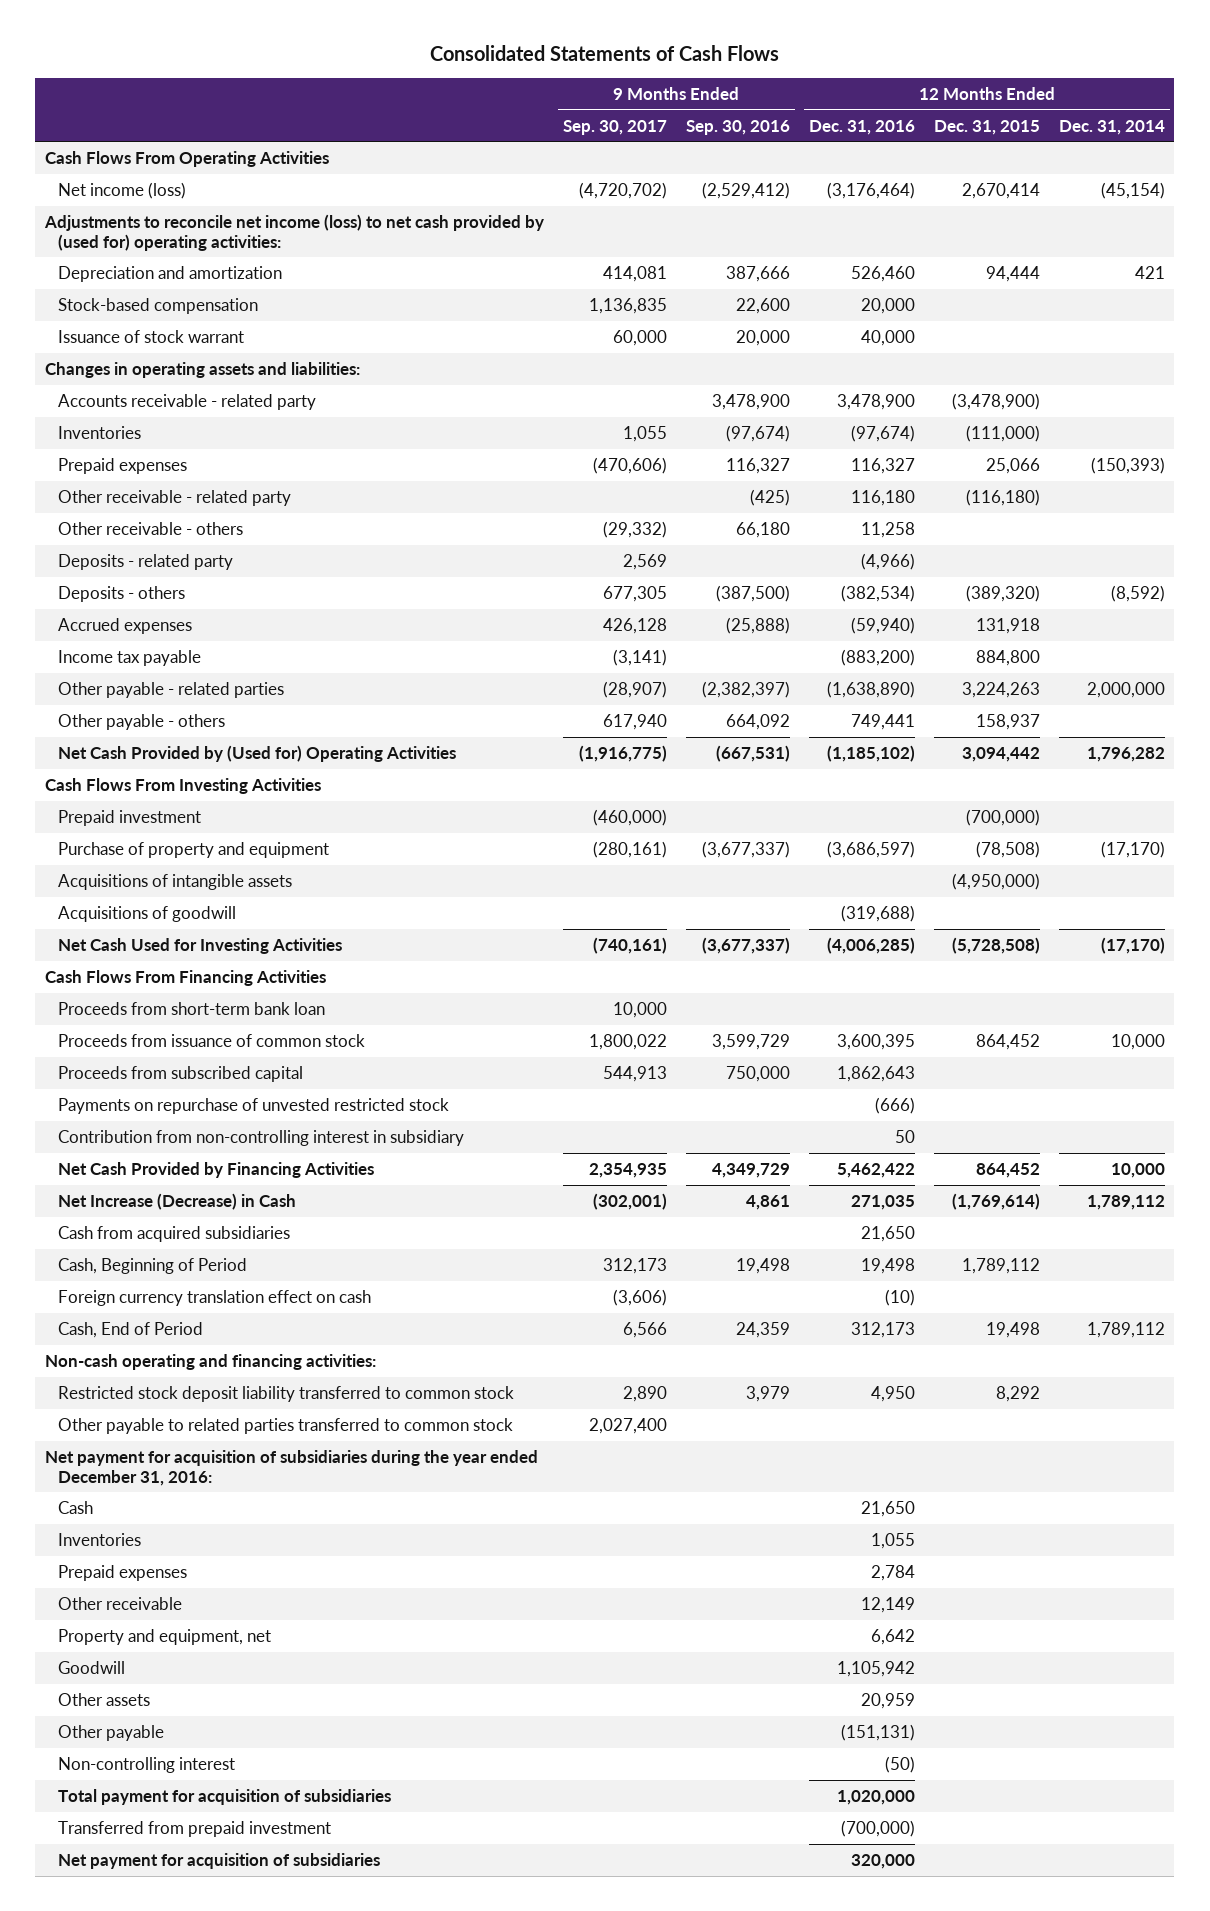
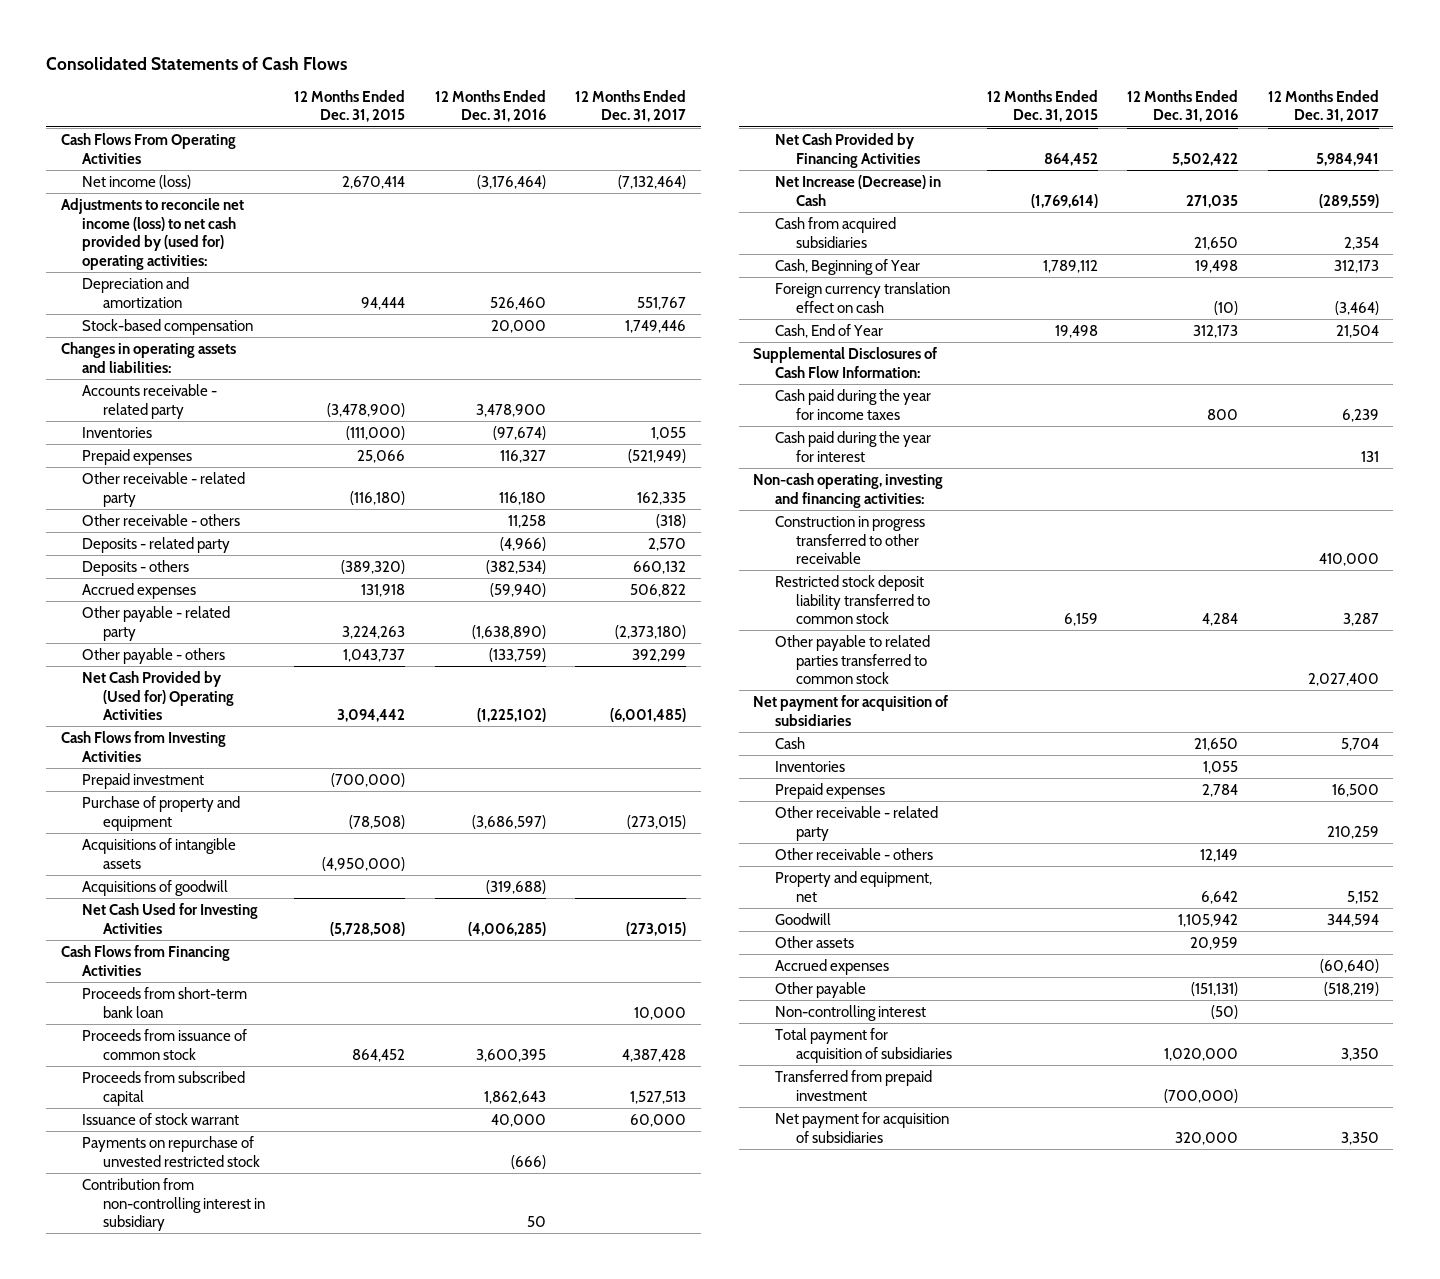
- | 9 Months Ended Sep. 30, 2017 | 9 Months Ended Sep. 30, 2016 | 12 Months Ended Dec. 31, 2016 | 12 Months Ended Dec. 31, 2015 | 12 Months Ended Dec. 31, 2014
+ | 12 Months Ended Dec. 31, 2015 | 12 Months Ended Dec. 31, 2016 | 12 Months Ended Dec. 31, 2017
- Income tax payable | (3,141) | | (883,200) | 884,800 |
- Other payable - related parties | (28,907) | (2,382,397) | (1,638,890) | 3,224,263 | 2,000,000
- Other payable - others | 617,940 | 664,092 | 749,441 | 158,937 |
- Net Cash Provided by (Used for) Operating Activities | (1,916,775) | (667,531) | (1,185,102) | 3,094,442 | 1,796,282
- Cash Flows From Investing Activities
+ Other payable - related party | 3,224,263 | (1,638,890) | (2,373,180)
+ Other payable - others | 1,043,737 | (133,759) | 392,299
+ Net Cash Provided by (Used for) Operating Activities | 3,094,442 | (1,225,102) | (6,001,485)
+ Cash Flows from Investing Activities
- Cash Flows From Financing Activities
+ Cash Flows from Financing Activities
moved down: Issuance of stock warrant | | 40,000 | 60,000
- Net Cash Provided by Financing Activities | 2,354,935 | 4,349,729 | 5,462,422 | 864,452 | 10,000
+ Net Cash Provided by Financing Activities | 864,452 | 5,502,422 | 5,984,941
- Cash, Beginning of Period | 312,173 | 19,498 | 19,498 | 1,789,112 |
+ Cash, Beginning of Year | 1,789,112 | 19,498 | 312,173
- Cash, End of Period | 6,566 | 24,359 | 312,173 | 19,498 | 1,789,112
- Non-cash operating and financing activities:
- Restricted stock deposit liability transferred to common stock | 2,890 | 3,979 | 4,950 | 8,292 |
+ Cash, End of Year | 19,498 | 312,173 | 21,504
+ Supplemental Disclosures of Cash Flow Information:
+ Cash paid during the year for income taxes | | 800 | 6,239
+ Cash paid during the year for interest | | | 131
+ Non-cash operating, investing and financing activities:
+ Construction in progress transferred to other receivable | | | 410,000
+ Restricted stock deposit liability transferred to common stock | 6,159 | 4,284 | 3,287
- Net payment for acquisition of subsidiaries during the year ended December 31, 2016:
+ Net payment for acquisition of subsidiaries
- Other receivable | | | 12,149 | |
+ Other receivable - related party | | | 210,259
+ Other receivable - others | | 12,149 |
+ Accrued expenses | | | (60,640)

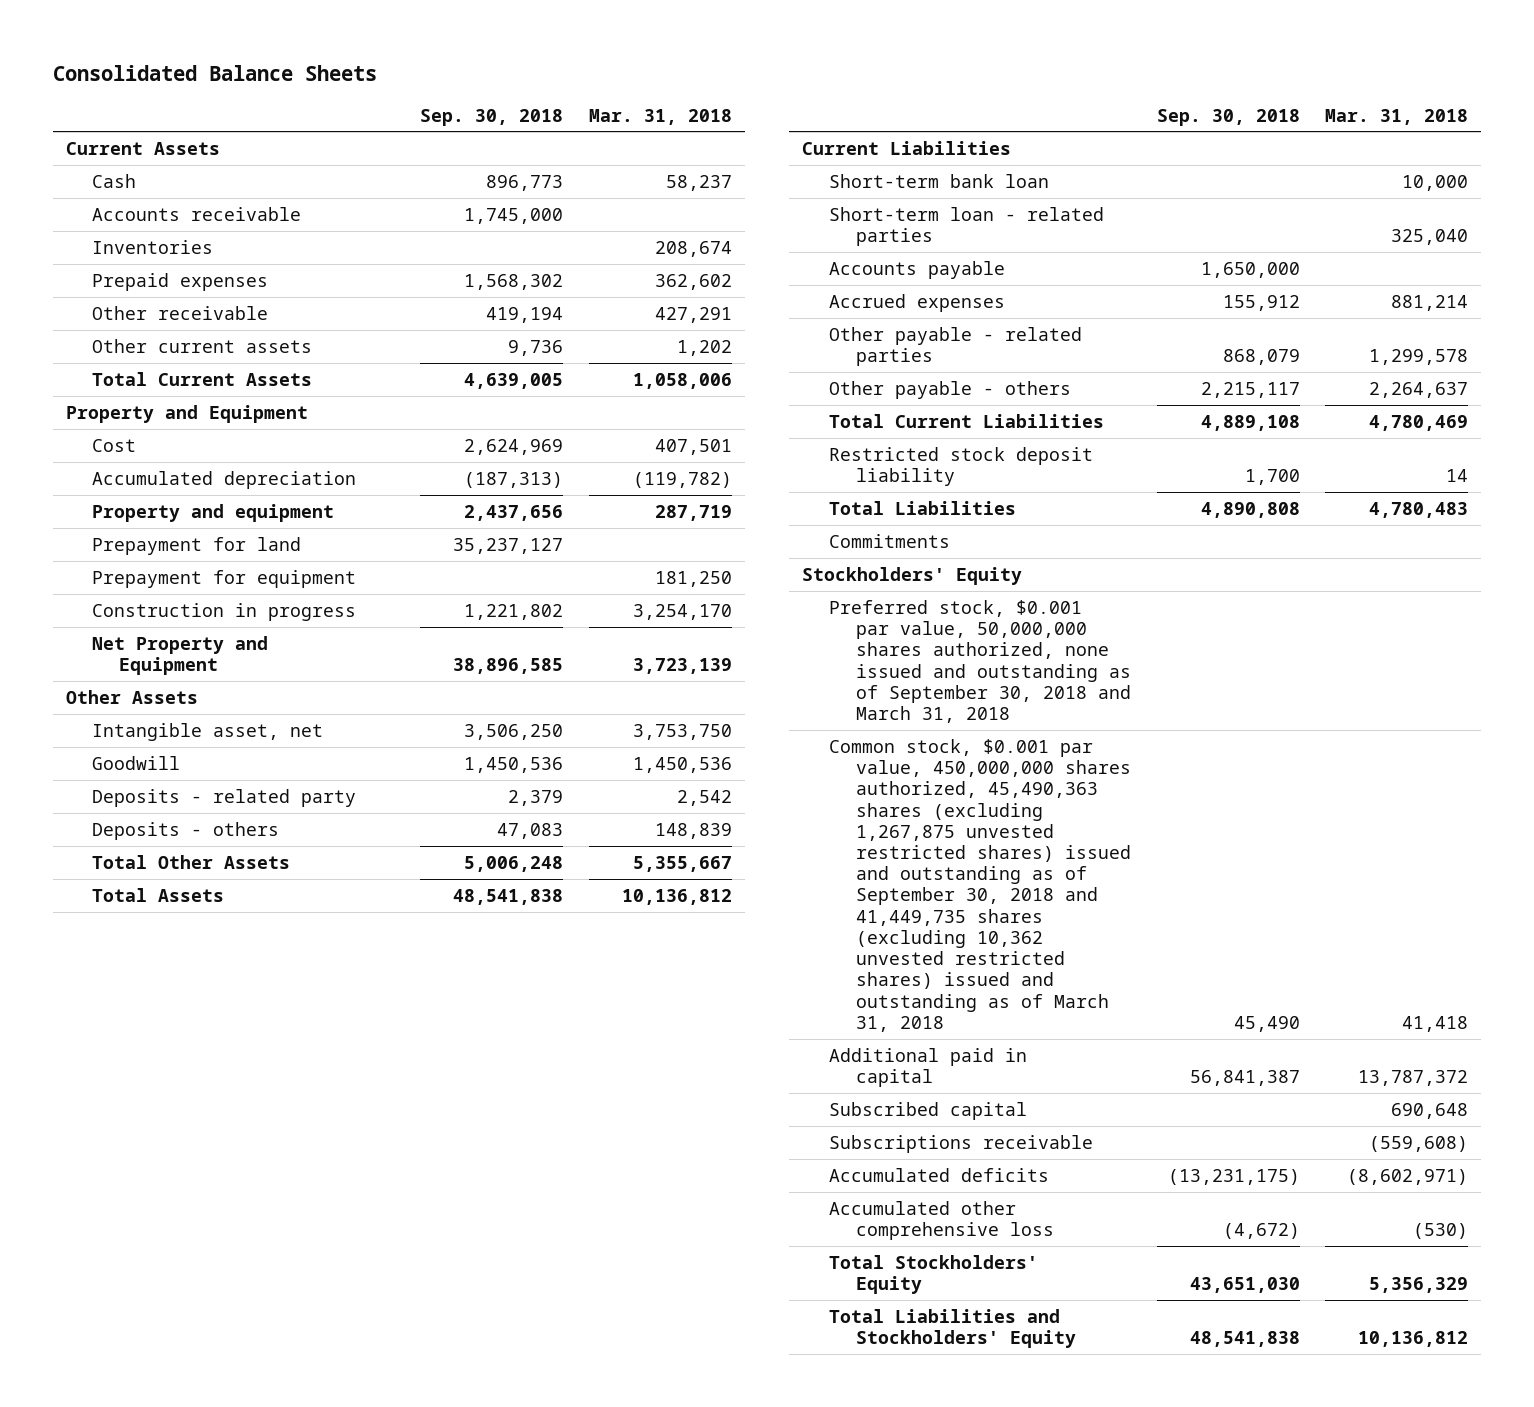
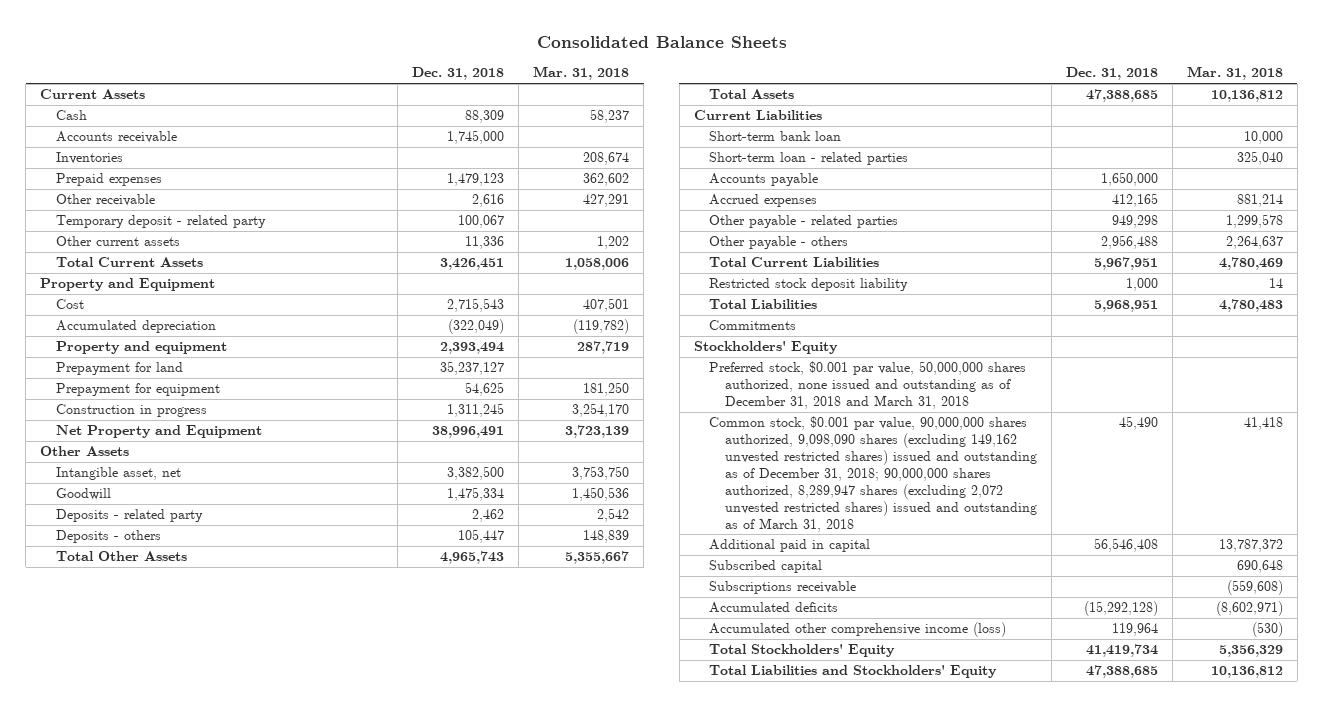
- | Sep. 30, 2018 | Mar. 31, 2018
+ | Dec. 31, 2018 | Mar. 31, 2018
+ Temporary deposit - related party | 100,067 |
- Preferred stock, $0.001 par value, 50,000,000 shares authorized, none issued and outstanding as of September 30, 2018 and March 31, 2018
- Common stock, $0.001 par value, 450,000,000 shares authorized, 45,490,363 shares (excluding 1,267,875 unvested restricted shares) issued and outstanding as of September 30, 2018 and 41,449,735 shares (excluding 10,362 unvested restricted shares) issued and outstanding as of March 31, 2018 | 45,490 | 41,418
+ Preferred stock, $0.001 par value, 50,000,000 shares authorized, none issued and outstanding as of December 31, 2018 and March 31, 2018
+ Common stock, $0.001 par value, 90,000,000 shares authorized, 9,098,090 shares (excluding 149,162 unvested restricted shares) issued and outstanding as of December 31, 2018; 90,000,000 shares authorized, 8,289,947 shares (excluding 2,072 unvested restricted shares) issued and outstanding as of March 31, 2018 | 45,490 | 41,418
- Accumulated other comprehensive loss | (4,672) | (530)
+ Accumulated other comprehensive income (loss) | 119,964 | (530)

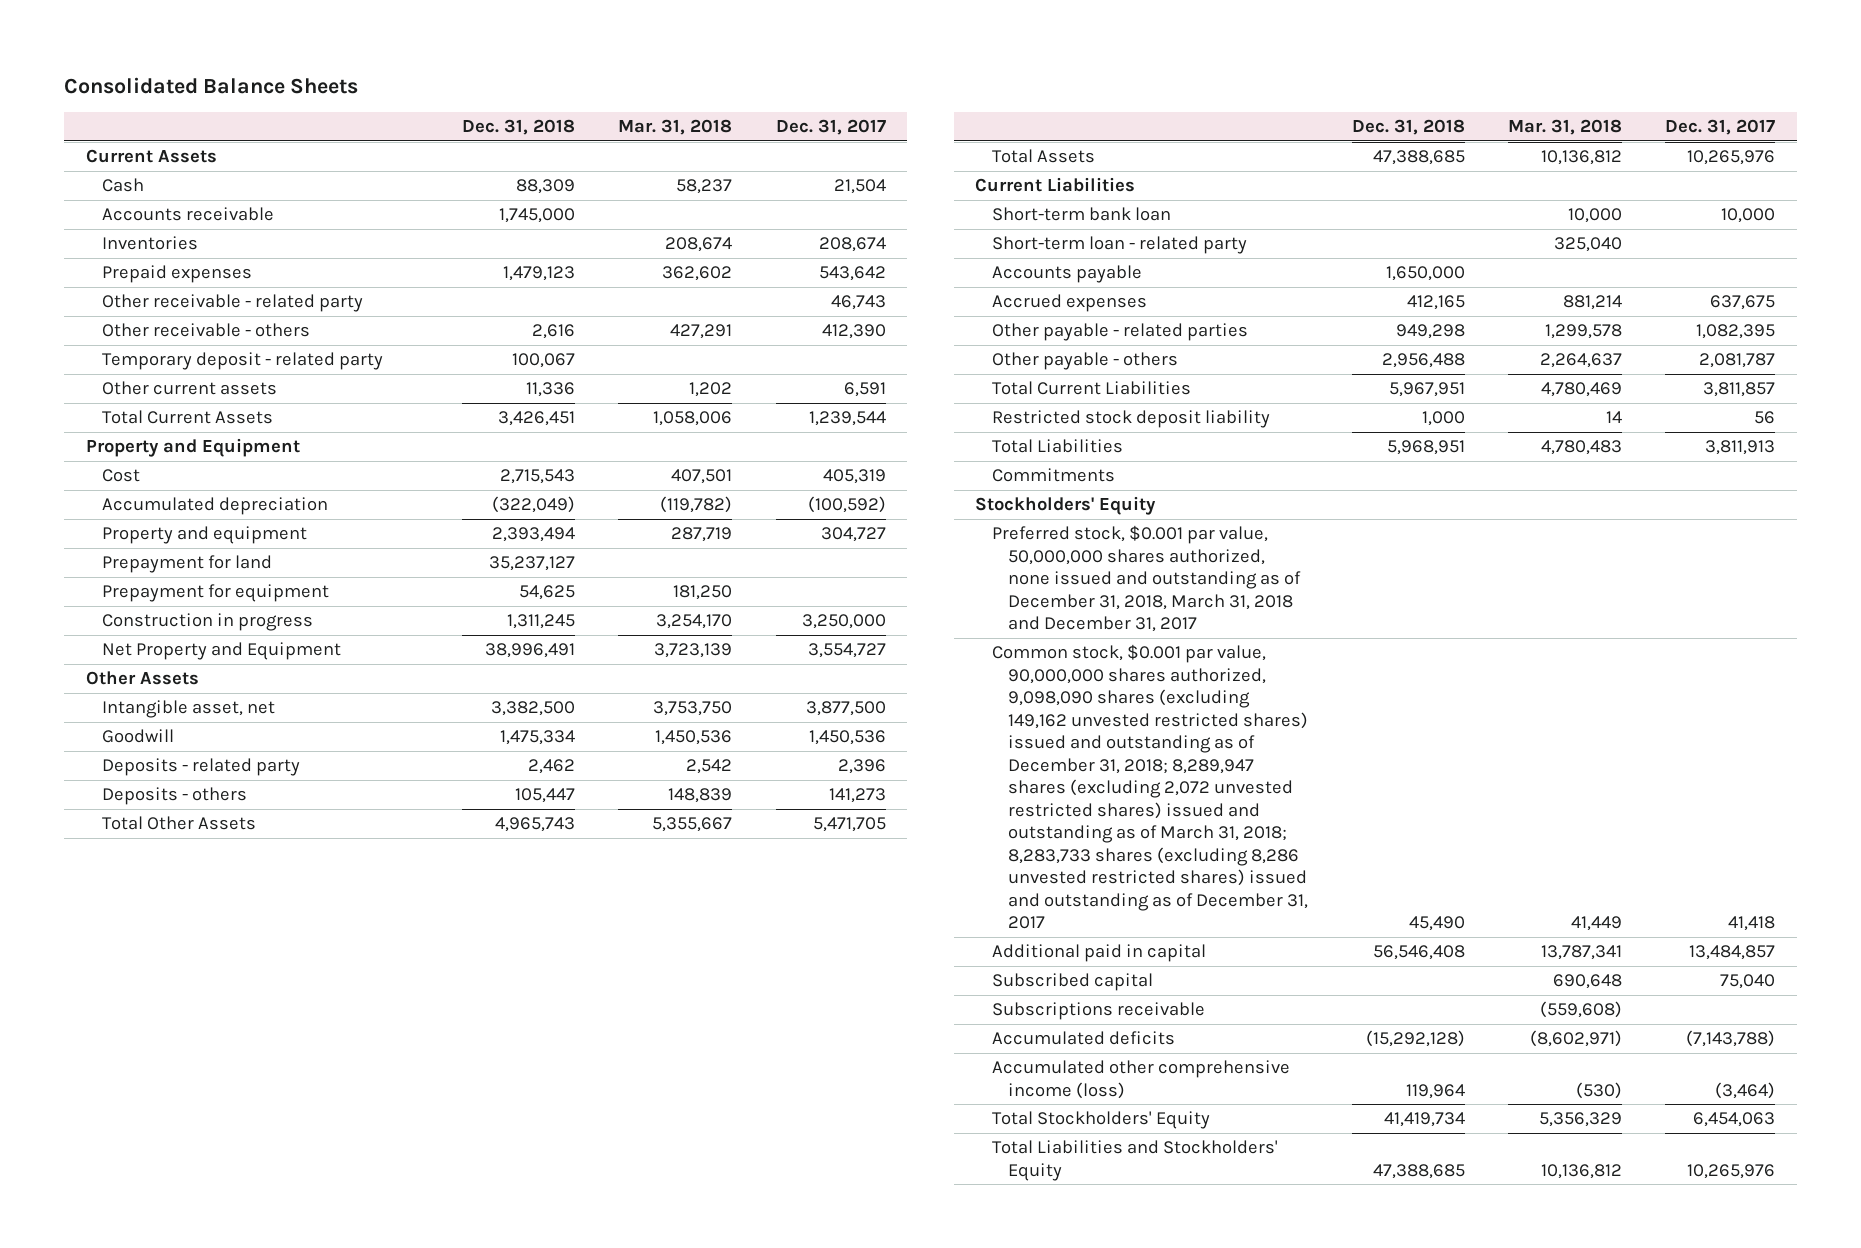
- | Dec. 31, 2018 | Mar. 31, 2018
+ | Dec. 31, 2018 | Mar. 31, 2018 | Dec. 31, 2017
- Other receivable | 2,616 | 427,291
+ Other receivable - related party | | | 46,743
+ Other receivable - others | 2,616 | 427,291 | 412,390
- Short-term loan - related parties | | 325,040
+ Short-term loan - related party | | 325,040 |
- Preferred stock, $0.001 par value, 50,000,000 shares authorized, none issued and outstanding as of December 31, 2018 and March 31, 2018
- Common stock, $0.001 par value, 90,000,000 shares authorized, 9,098,090 shares (excluding 149,162 unvested restricted shares) issued and outstanding as of December 31, 2018; 90,000,000 shares authorized, 8,289,947 shares (excluding 2,072 unvested restricted shares) issued and outstanding as of March 31, 2018 | 45,490 | 41,418
- Additional paid in capital | 56,546,408 | 13,787,372
+ Preferred stock, $0.001 par value, 50,000,000 shares authorized, none issued and outstanding as of December 31, 2018, March 31, 2018 and December 31, 2017
+ Common stock, $0.001 par value, 90,000,000 shares authorized, 9,098,090 shares (excluding 149,162 unvested restricted shares) issued and outstanding as of December 31, 2018; 8,289,947 shares (excluding 2,072 unvested restricted shares) issued and outstanding as of March 31, 2018; 8,283,733 shares (excluding 8,286 unvested restricted shares) issued and outstanding as of December 31, 2017 | 45,490 | 41,449 | 41,418
+ Additional paid in capital | 56,546,408 | 13,787,341 | 13,484,857

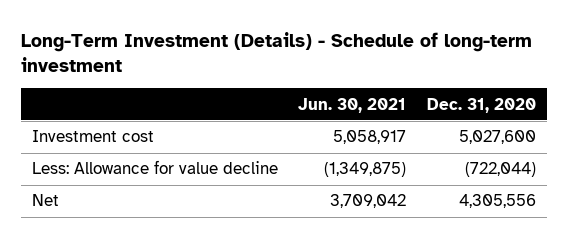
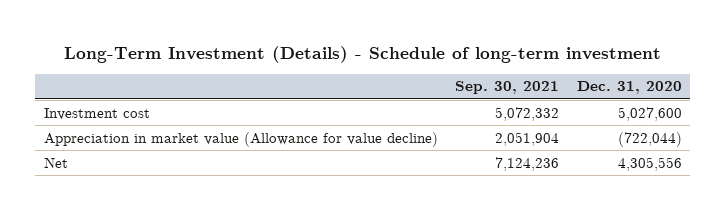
- | Jun. 30, 2021 | Dec. 31, 2020
+ | Sep. 30, 2021 | Dec. 31, 2020
- Less: Allowance for value decline | (1,349,875) | (722,044)
+ Appreciation in market value (Allowance for value decline) | 2,051,904 | (722,044)

